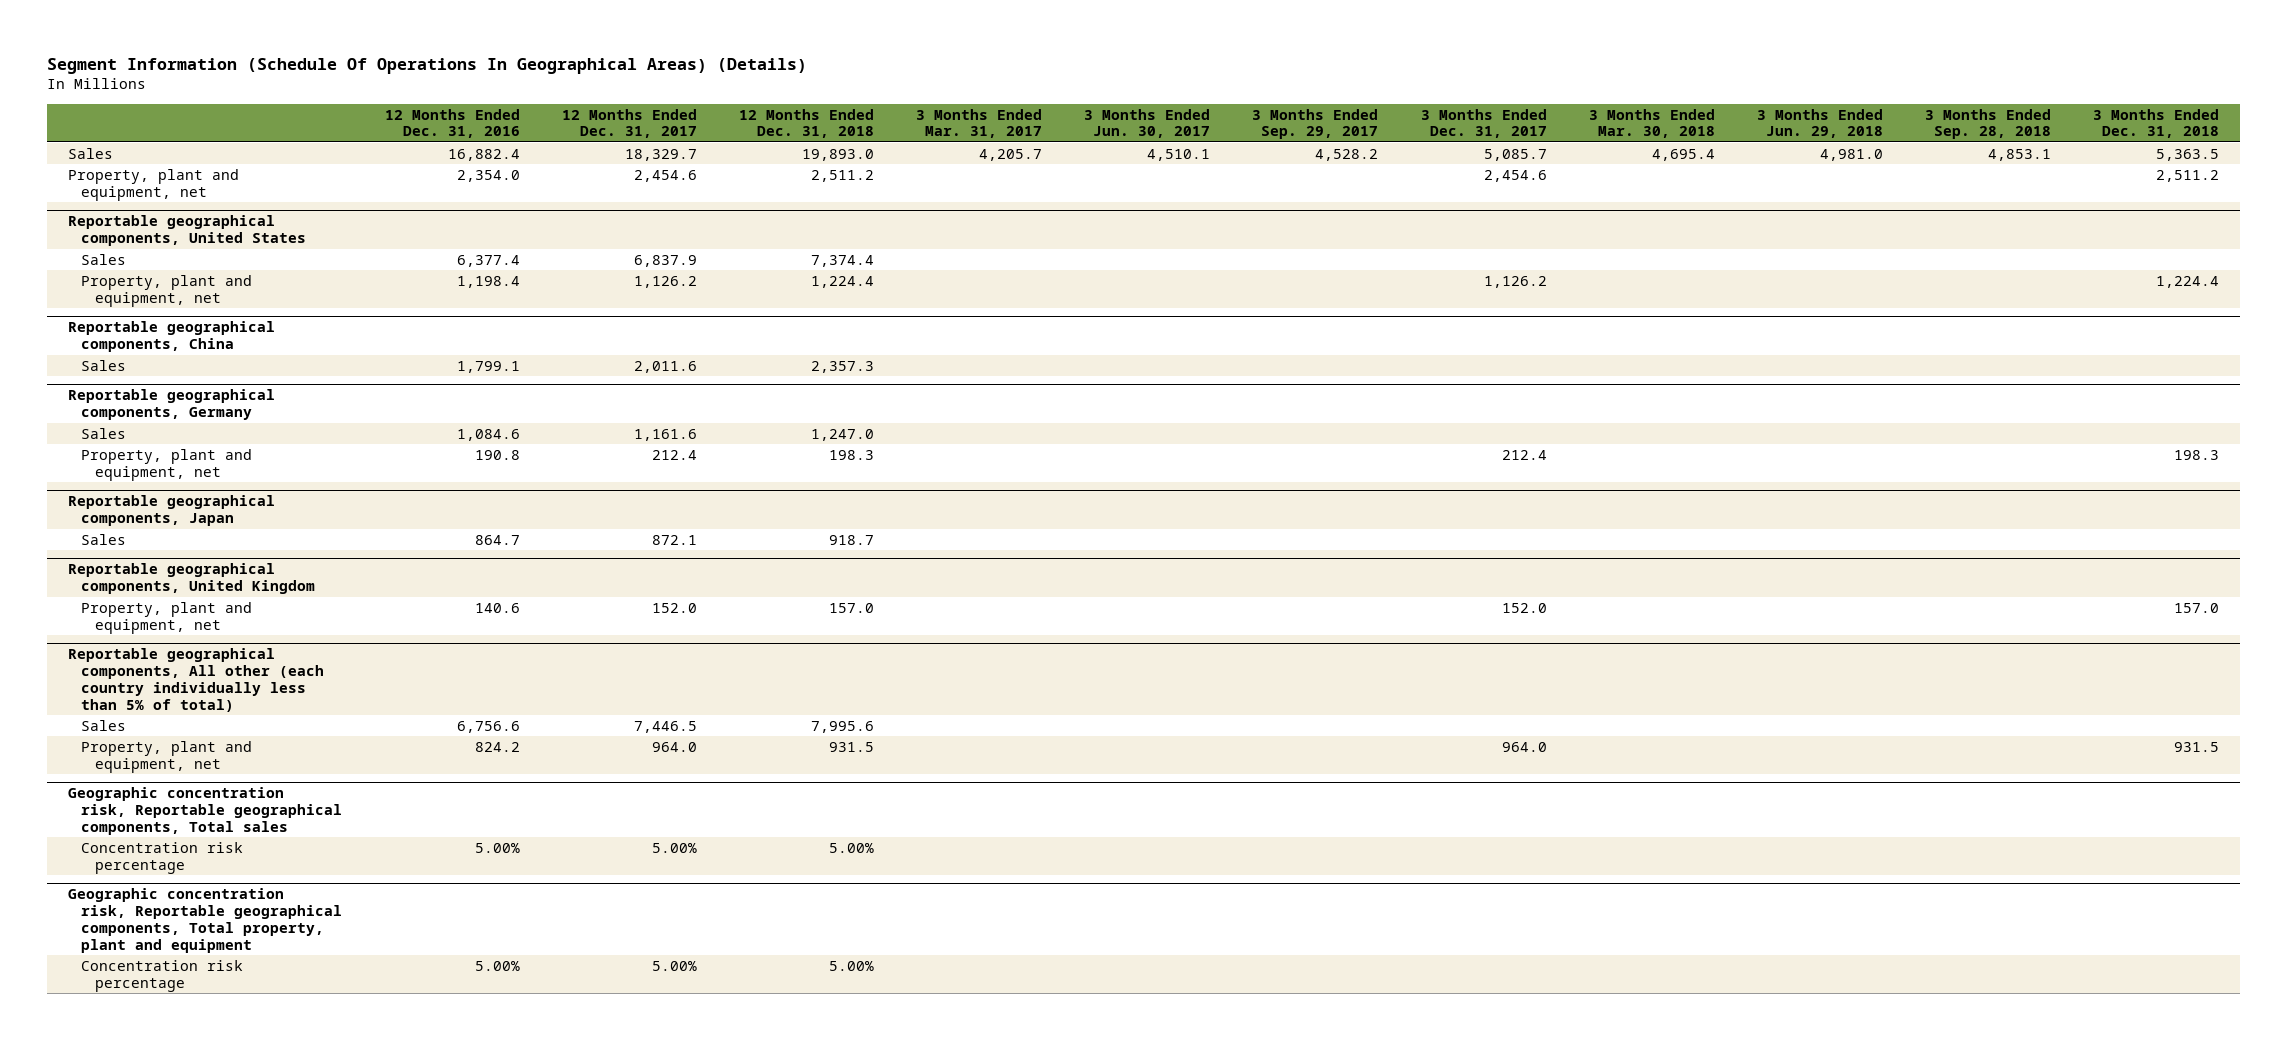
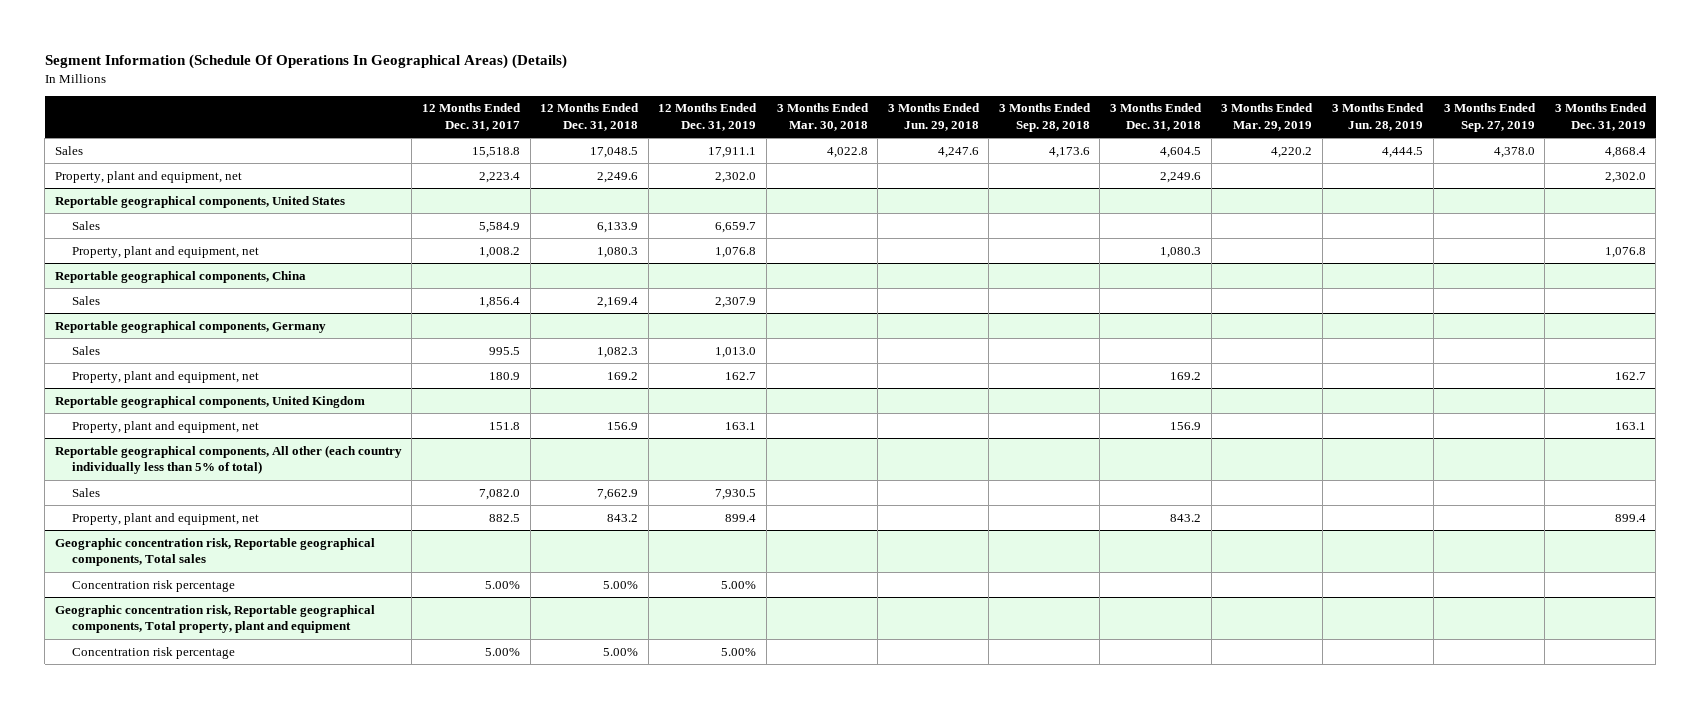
- | 12 Months Ended Dec. 31, 2016 | 12 Months Ended Dec. 31, 2017 | 12 Months Ended Dec. 31, 2018 | 3 Months Ended Mar. 31, 2017 | 3 Months Ended Jun. 30, 2017 | 3 Months Ended Sep. 29, 2017 | 3 Months Ended Dec. 31, 2017 | 3 Months Ended Mar. 30, 2018 | 3 Months Ended Jun. 29, 2018 | 3 Months Ended Sep. 28, 2018 | 3 Months Ended Dec. 31, 2018
+ | 12 Months Ended Dec. 31, 2017 | 12 Months Ended Dec. 31, 2018 | 12 Months Ended Dec. 31, 2019 | 3 Months Ended Mar. 30, 2018 | 3 Months Ended Jun. 29, 2018 | 3 Months Ended Sep. 28, 2018 | 3 Months Ended Dec. 31, 2018 | 3 Months Ended Mar. 29, 2019 | 3 Months Ended Jun. 28, 2019 | 3 Months Ended Sep. 27, 2019 | 3 Months Ended Dec. 31, 2019
- Sales | 16,882.4 | 18,329.7 | 19,893.0 | 4,205.7 | 4,510.1 | 4,528.2 | 5,085.7 | 4,695.4 | 4,981.0 | 4,853.1 | 5,363.5
- Property, plant and equipment, net | 2,354.0 | 2,454.6 | 2,511.2 | | | | 2,454.6 | | | | 2,511.2
+ Sales | 15,518.8 | 17,048.5 | 17,911.1 | 4,022.8 | 4,247.6 | 4,173.6 | 4,604.5 | 4,220.2 | 4,444.5 | 4,378.0 | 4,868.4
+ Property, plant and equipment, net | 2,223.4 | 2,249.6 | 2,302.0 | | | | 2,249.6 | | | | 2,302.0
@ Reportable geographical components, United States
- Sales | 6,377.4 | 6,837.9 | 7,374.4 | | | | | | | |
- Property, plant and equipment, net | 1,198.4 | 1,126.2 | 1,224.4 | | | | 1,126.2 | | | | 1,224.4
+ Sales | 5,584.9 | 6,133.9 | 6,659.7 | | | | | | | |
+ Property, plant and equipment, net | 1,008.2 | 1,080.3 | 1,076.8 | | | | 1,080.3 | | | | 1,076.8
@ Reportable geographical components, China
- Sales | 1,799.1 | 2,011.6 | 2,357.3 | | | | | | | |
+ Sales | 1,856.4 | 2,169.4 | 2,307.9 | | | | | | | |
@ Reportable geographical components, Germany
- Sales | 1,084.6 | 1,161.6 | 1,247.0 | | | | | | | |
- Property, plant and equipment, net | 190.8 | 212.4 | 198.3 | | | | 212.4 | | | | 198.3
- Reportable geographical components, Japan
- Sales | 864.7 | 872.1 | 918.7 | | | | | | | |
@ Reportable geographical components, Germany
+ Sales | 995.5 | 1,082.3 | 1,013.0 | | | | | | | |
+ Property, plant and equipment, net | 180.9 | 169.2 | 162.7 | | | | 169.2 | | | | 162.7
@ Reportable geographical components, United Kingdom
- Property, plant and equipment, net | 140.6 | 152.0 | 157.0 | | | | 152.0 | | | | 157.0
+ Property, plant and equipment, net | 151.8 | 156.9 | 163.1 | | | | 156.9 | | | | 163.1
@ Reportable geographical components, All other (each country individually less than 5% of total)
- Sales | 6,756.6 | 7,446.5 | 7,995.6 | | | | | | | |
- Property, plant and equipment, net | 824.2 | 964.0 | 931.5 | | | | 964.0 | | | | 931.5
+ Sales | 7,082.0 | 7,662.9 | 7,930.5 | | | | | | | |
+ Property, plant and equipment, net | 882.5 | 843.2 | 899.4 | | | | 843.2 | | | | 899.4

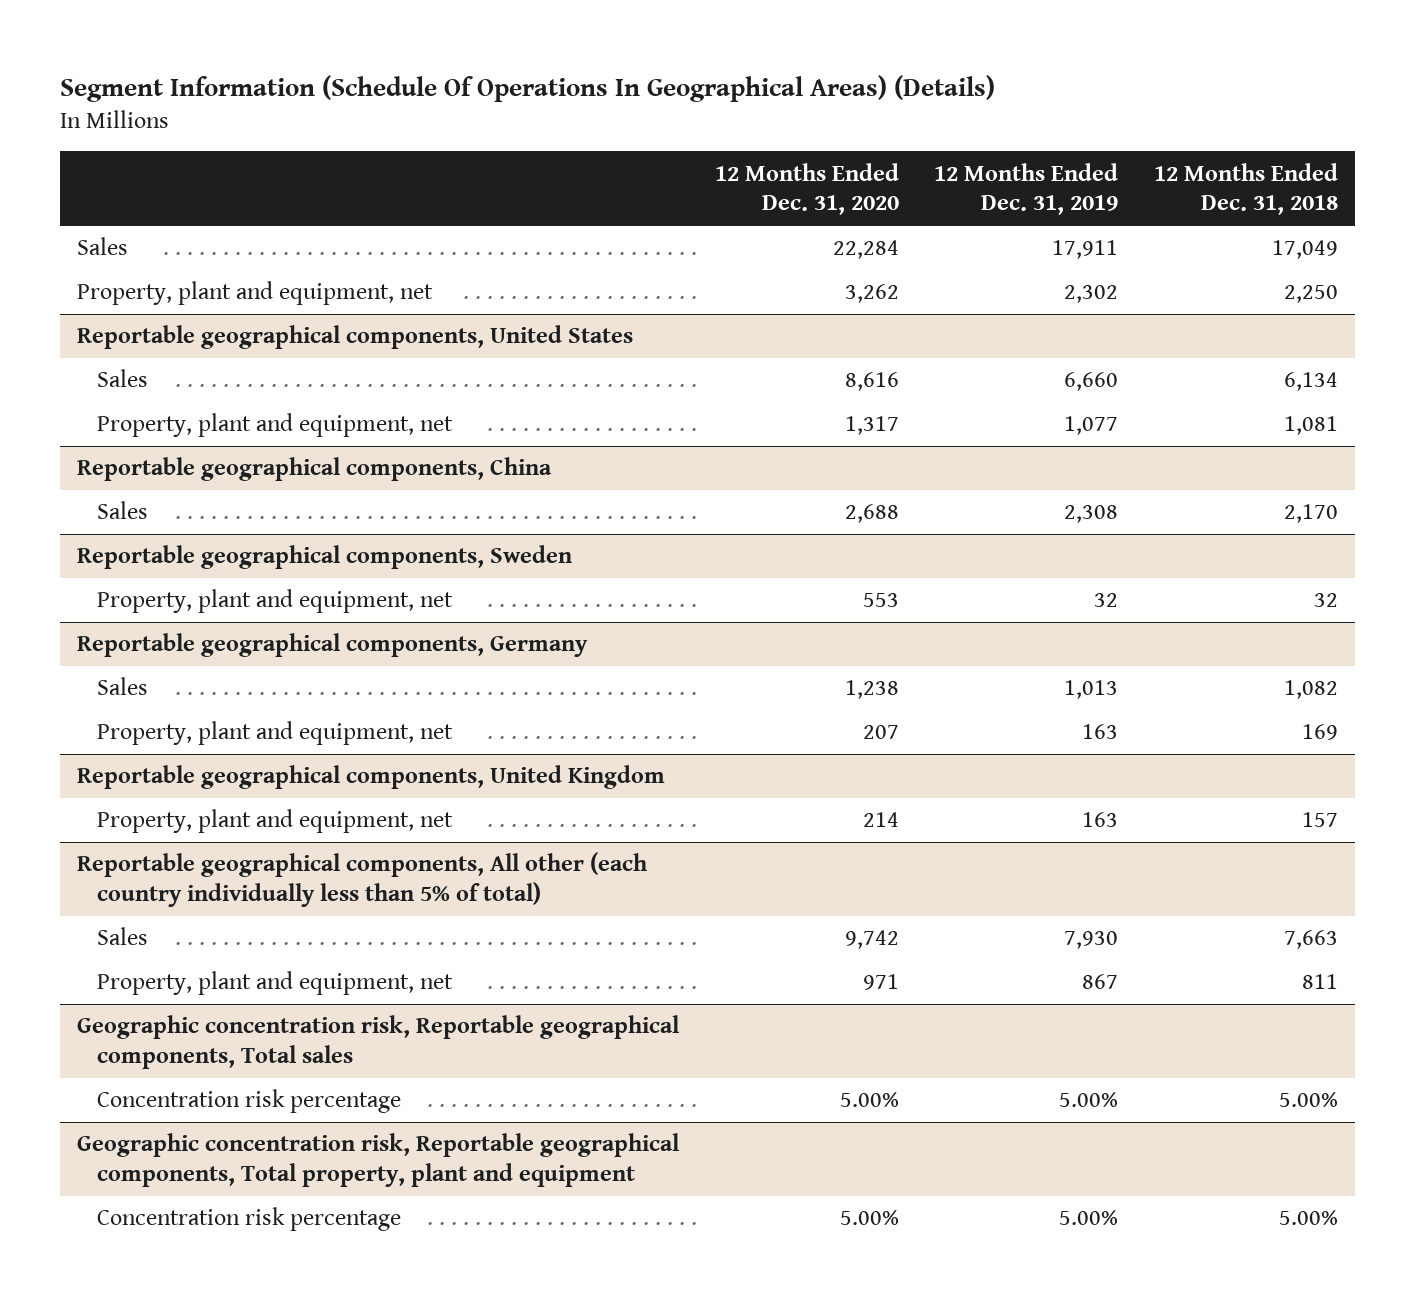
- | 12 Months Ended Dec. 31, 2017 | 12 Months Ended Dec. 31, 2018 | 12 Months Ended Dec. 31, 2019 | 3 Months Ended Mar. 30, 2018 | 3 Months Ended Jun. 29, 2018 | 3 Months Ended Sep. 28, 2018 | 3 Months Ended Dec. 31, 2018 | 3 Months Ended Mar. 29, 2019 | 3 Months Ended Jun. 28, 2019 | 3 Months Ended Sep. 27, 2019 | 3 Months Ended Dec. 31, 2019
+ | 12 Months Ended Dec. 31, 2020 | 12 Months Ended Dec. 31, 2019 | 12 Months Ended Dec. 31, 2018
- Sales | 15,518.8 | 17,048.5 | 17,911.1 | 4,022.8 | 4,247.6 | 4,173.6 | 4,604.5 | 4,220.2 | 4,444.5 | 4,378.0 | 4,868.4
- Property, plant and equipment, net | 2,223.4 | 2,249.6 | 2,302.0 | | | | 2,249.6 | | | | 2,302.0
+ Sales | 22,284 | 17,911 | 17,049
+ Property, plant and equipment, net | 3,262 | 2,302 | 2,250
@ Reportable geographical components, United States
- Sales | 5,584.9 | 6,133.9 | 6,659.7 | | | | | | | |
- Property, plant and equipment, net | 1,008.2 | 1,080.3 | 1,076.8 | | | | 1,080.3 | | | | 1,076.8
+ Sales | 8,616 | 6,660 | 6,134
+ Property, plant and equipment, net | 1,317 | 1,077 | 1,081
@ Reportable geographical components, China
- Sales | 1,856.4 | 2,169.4 | 2,307.9 | | | | | | | |
+ Sales | 2,688 | 2,308 | 2,170
+ Reportable geographical components, Sweden
+ Property, plant and equipment, net | 553 | 32 | 32
@ Reportable geographical components, Germany
- Sales | 995.5 | 1,082.3 | 1,013.0 | | | | | | | |
- Property, plant and equipment, net | 180.9 | 169.2 | 162.7 | | | | 169.2 | | | | 162.7
+ Sales | 1,238 | 1,013 | 1,082
+ Property, plant and equipment, net | 207 | 163 | 169
@ Reportable geographical components, United Kingdom
- Property, plant and equipment, net | 151.8 | 156.9 | 163.1 | | | | 156.9 | | | | 163.1
+ Property, plant and equipment, net | 214 | 163 | 157
@ Reportable geographical components, All other (each country individually less than 5% of total)
- Sales | 7,082.0 | 7,662.9 | 7,930.5 | | | | | | | |
- Property, plant and equipment, net | 882.5 | 843.2 | 899.4 | | | | 843.2 | | | | 899.4
+ Sales | 9,742 | 7,930 | 7,663
+ Property, plant and equipment, net | 971 | 867 | 811

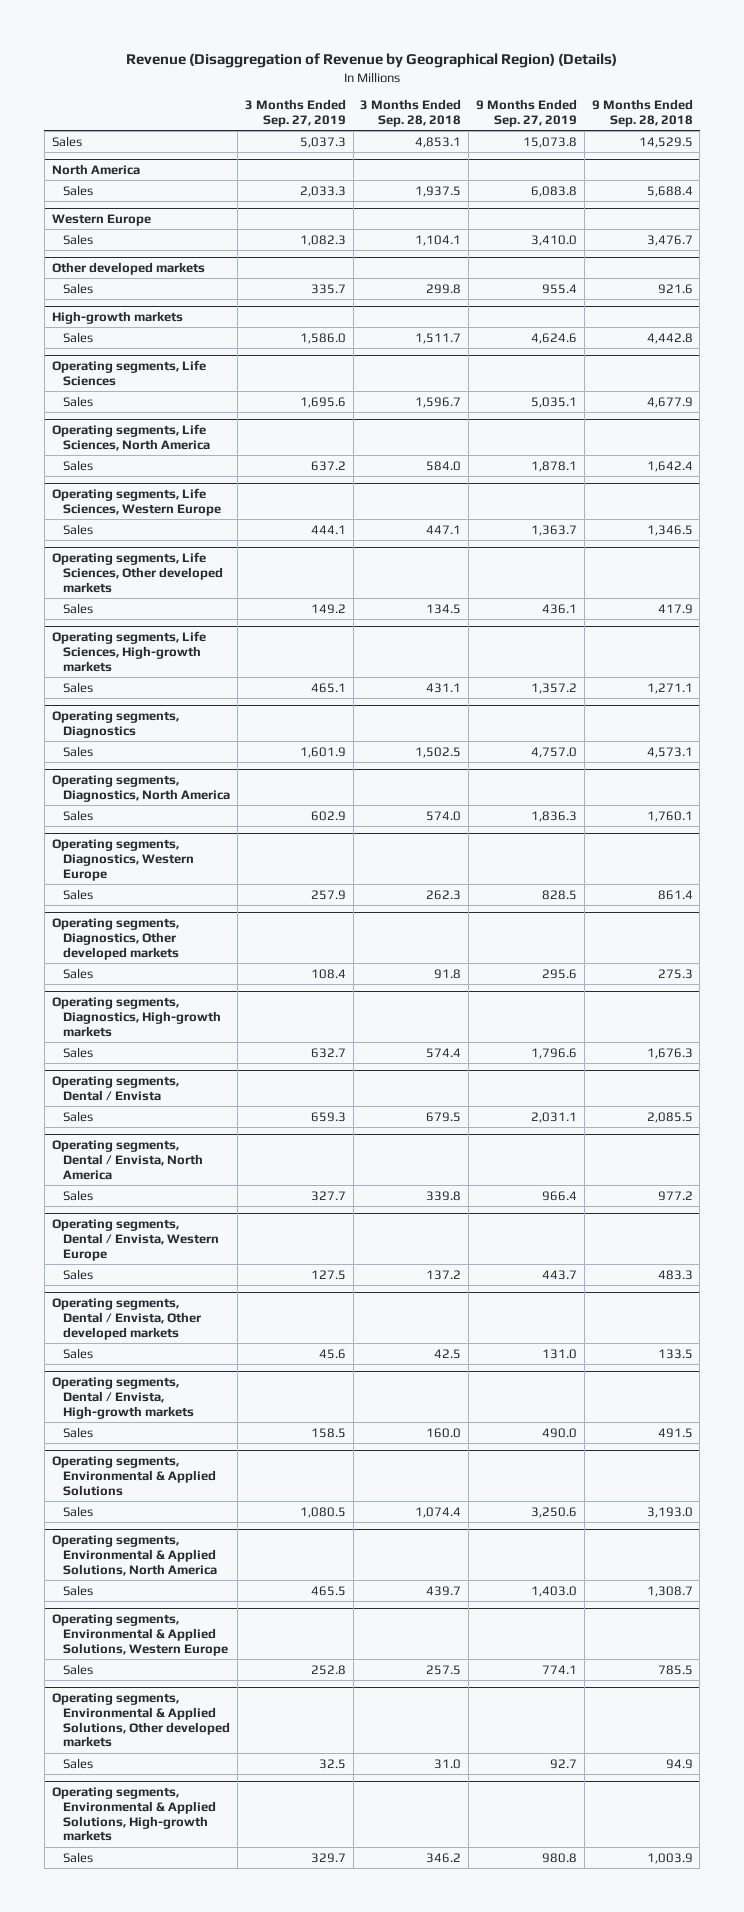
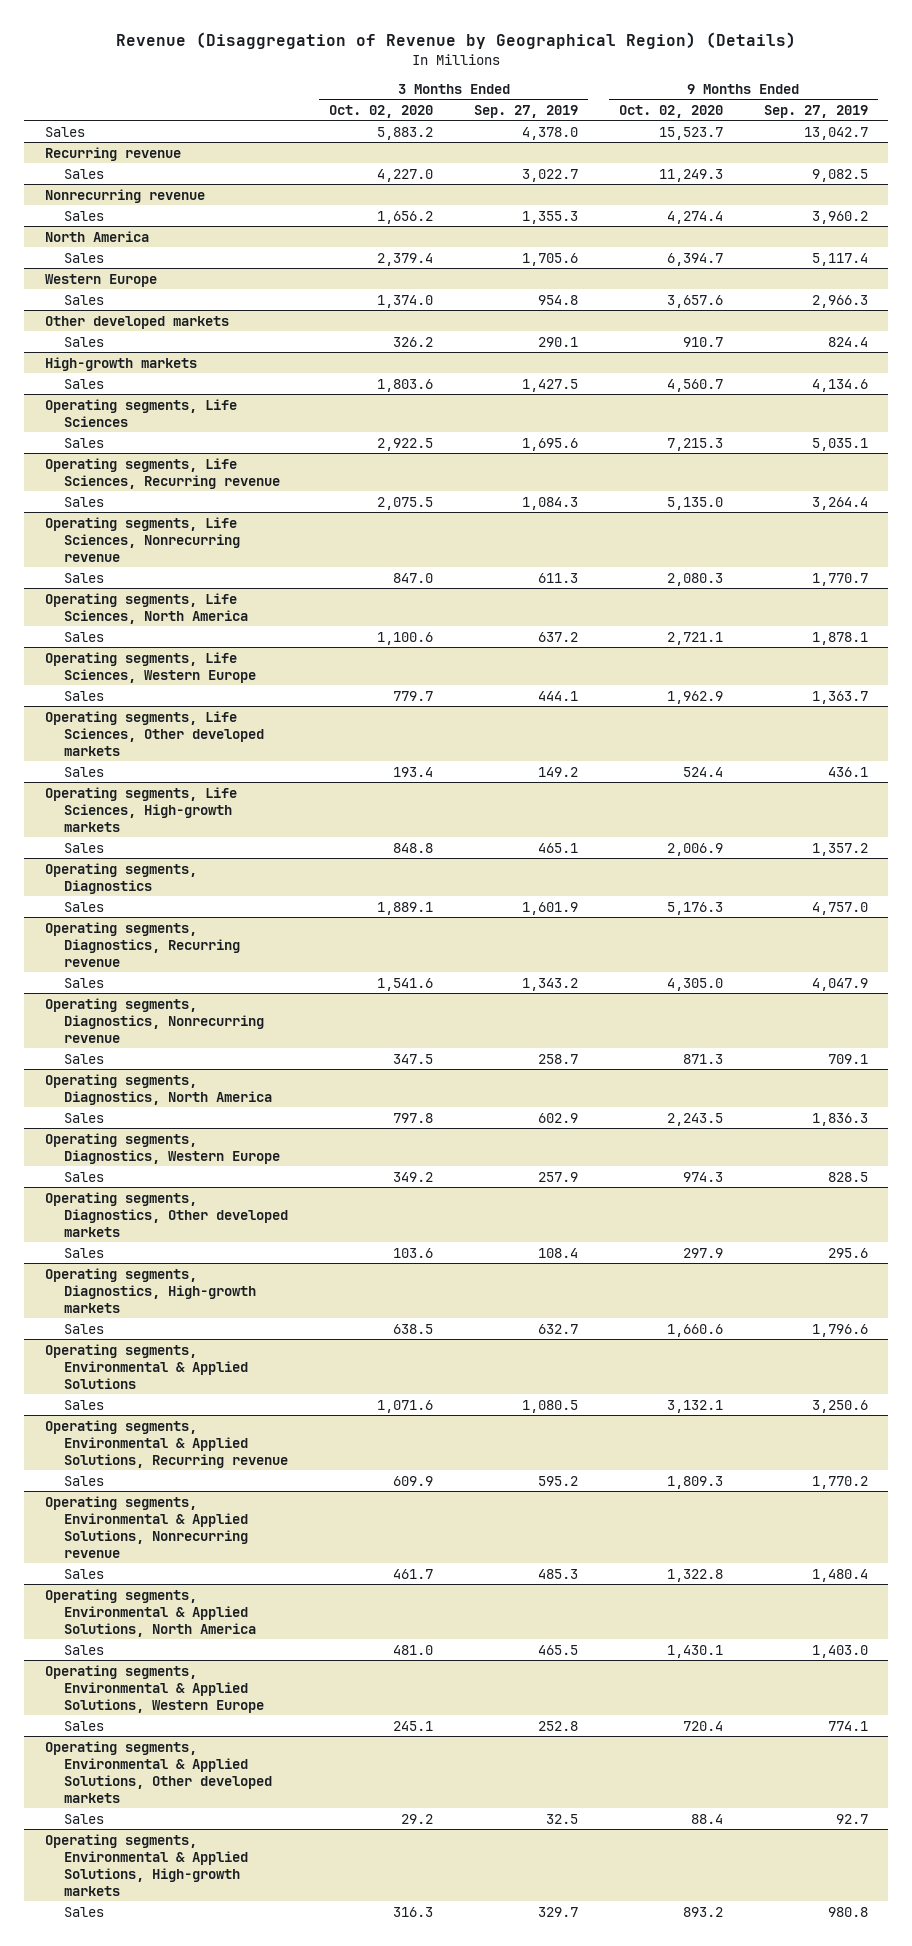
- | 3 Months Ended Sep. 27, 2019 | 3 Months Ended Sep. 28, 2018 | 9 Months Ended Sep. 27, 2019 | 9 Months Ended Sep. 28, 2018
+ | 3 Months Ended Oct. 02, 2020 | 3 Months Ended Sep. 27, 2019 | 9 Months Ended Oct. 02, 2020 | 9 Months Ended Sep. 27, 2019
- Sales | 5,037.3 | 4,853.1 | 15,073.8 | 14,529.5
+ Sales | 5,883.2 | 4,378.0 | 15,523.7 | 13,042.7
+ Recurring revenue
+ Sales | 4,227.0 | 3,022.7 | 11,249.3 | 9,082.5
+ Nonrecurring revenue
+ Sales | 1,656.2 | 1,355.3 | 4,274.4 | 3,960.2
@ North America
- Sales | 2,033.3 | 1,937.5 | 6,083.8 | 5,688.4
+ Sales | 2,379.4 | 1,705.6 | 6,394.7 | 5,117.4
@ Western Europe
- Sales | 1,082.3 | 1,104.1 | 3,410.0 | 3,476.7
+ Sales | 1,374.0 | 954.8 | 3,657.6 | 2,966.3
@ Other developed markets
- Sales | 335.7 | 299.8 | 955.4 | 921.6
+ Sales | 326.2 | 290.1 | 910.7 | 824.4
@ High-growth markets
- Sales | 1,586.0 | 1,511.7 | 4,624.6 | 4,442.8
+ Sales | 1,803.6 | 1,427.5 | 4,560.7 | 4,134.6
+ Operating segments, Life Sciences, Recurring revenue
+ Sales | 2,075.5 | 1,084.3 | 5,135.0 | 3,264.4
+ Operating segments, Life Sciences, Nonrecurring revenue
+ Sales | 847.0 | 611.3 | 2,080.3 | 1,770.7
+ Operating segments, Diagnostics, Recurring revenue
+ Sales | 1,541.6 | 1,343.2 | 4,305.0 | 4,047.9
+ Operating segments, Diagnostics, Nonrecurring revenue
+ Sales | 347.5 | 258.7 | 871.3 | 709.1
- Operating segments, Dental / Envista
- Sales | 659.3 | 679.5 | 2,031.1 | 2,085.5
- Operating segments, Dental / Envista, North America
- Sales | 327.7 | 339.8 | 966.4 | 977.2
- Operating segments, Dental / Envista, Western Europe
- Sales | 127.5 | 137.2 | 443.7 | 483.3
- Operating segments, Dental / Envista, Other developed markets
- Sales | 45.6 | 42.5 | 131.0 | 133.5
- Operating segments, Dental / Envista, High-growth markets
- Sales | 158.5 | 160.0 | 490.0 | 491.5
+ Operating segments, Environmental & Applied Solutions, Recurring revenue
+ Sales | 609.9 | 595.2 | 1,809.3 | 1,770.2
+ Operating segments, Environmental & Applied Solutions, Nonrecurring revenue
+ Sales | 461.7 | 485.3 | 1,322.8 | 1,480.4

